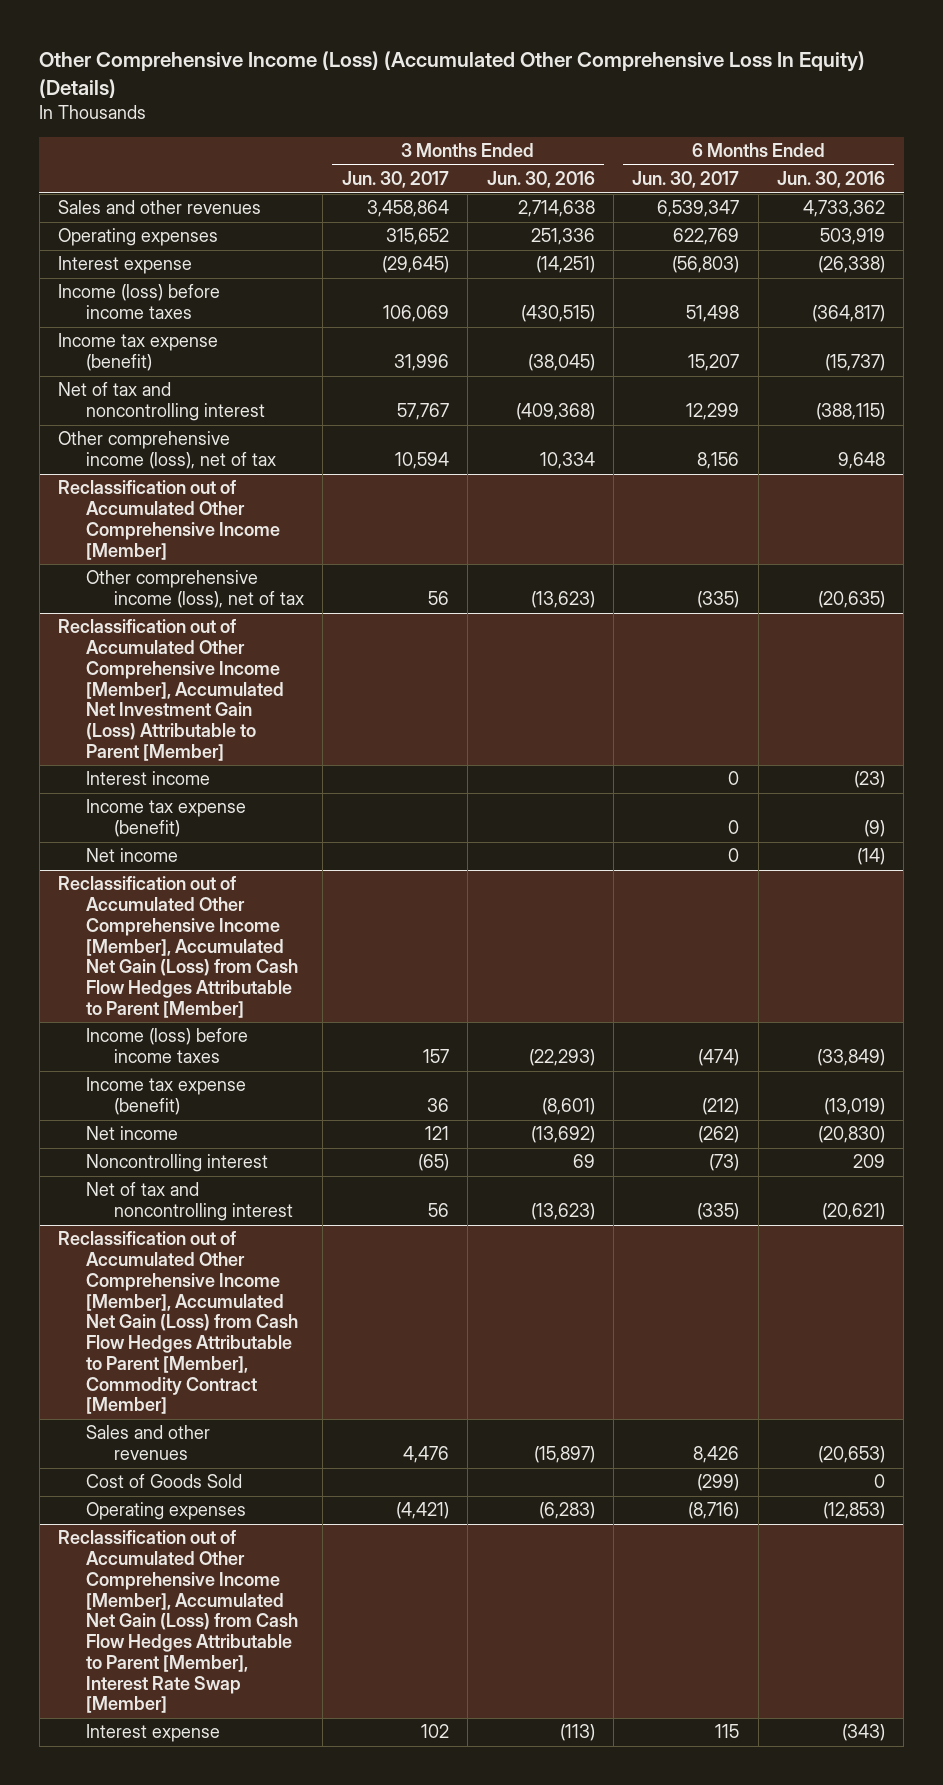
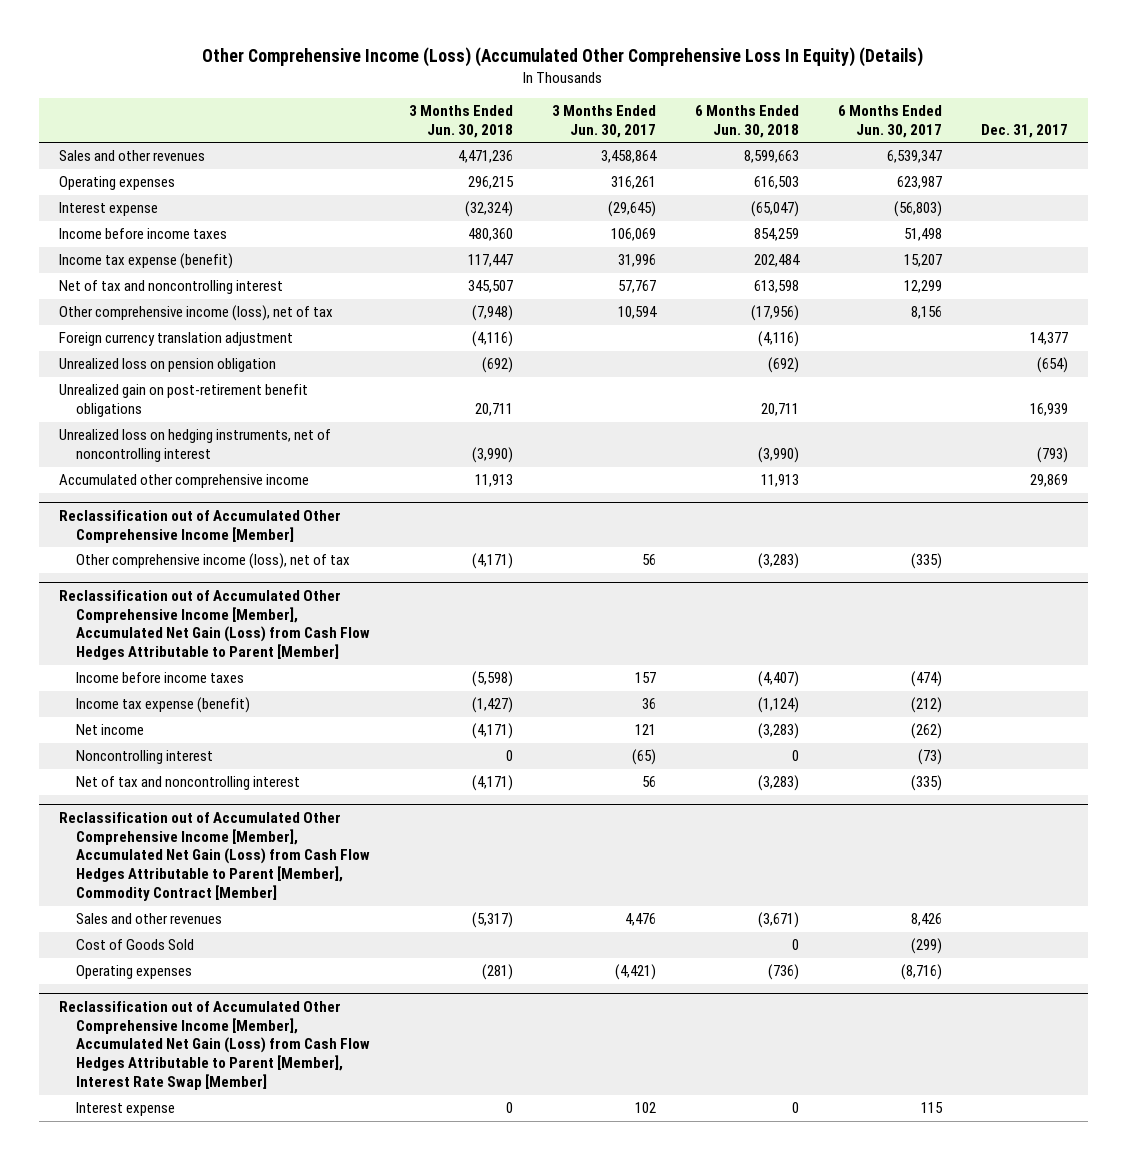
- | 3 Months Ended Jun. 30, 2017 | 3 Months Ended Jun. 30, 2016 | 6 Months Ended Jun. 30, 2017 | 6 Months Ended Jun. 30, 2016
+ | 3 Months Ended Jun. 30, 2018 | 3 Months Ended Jun. 30, 2017 | 6 Months Ended Jun. 30, 2018 | 6 Months Ended Jun. 30, 2017 | Dec. 31, 2017
- Operating expenses | 315,652 | 251,336 | 622,769 | 503,919
+ Operating expenses | 296,215 | 316,261 | 616,503 | 623,987 |
- Income (loss) before income taxes | 106,069 | (430,515) | 51,498 | (364,817)
+ Income before income taxes | 480,360 | 106,069 | 854,259 | 51,498 |
+ Foreign currency translation adjustment | (4,116) | | (4,116) | | 14,377
+ Unrealized loss on pension obligation | (692) | | (692) | | (654)
+ Unrealized gain on post-retirement benefit obligations | 20,711 | | 20,711 | | 16,939
+ Unrealized loss on hedging instruments, net of noncontrolling interest | (3,990) | | (3,990) | | (793)
+ Accumulated other comprehensive income | 11,913 | | 11,913 | | 29,869
- Reclassification out of Accumulated Other Comprehensive Income [Member], Accumulated Net Investment Gain (Loss) Attributable to Parent [Member]
- Interest income | | | 0 | (23)
- Income tax expense (benefit) | | | 0 | (9)
- Net income | | | 0 | (14)
@ Reclassification out of Accumulated Other Comprehensive Income [Member], Accumulated Net Gain (Loss) from Cash Flow Hedges Attributable to Parent [Member]
- Income (loss) before income taxes | 157 | (22,293) | (474) | (33,849)
+ Income before income taxes | (5,598) | 157 | (4,407) | (474) |

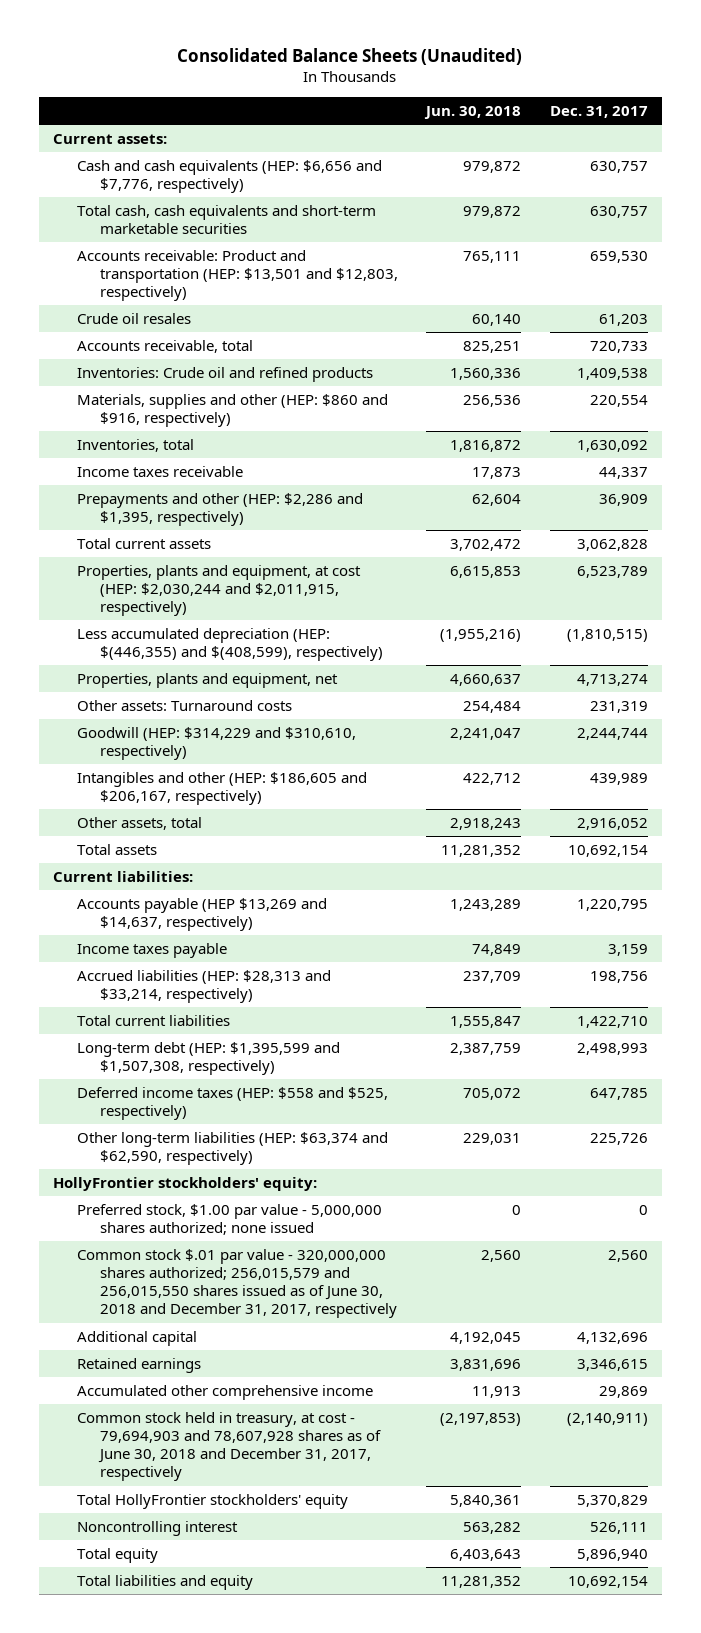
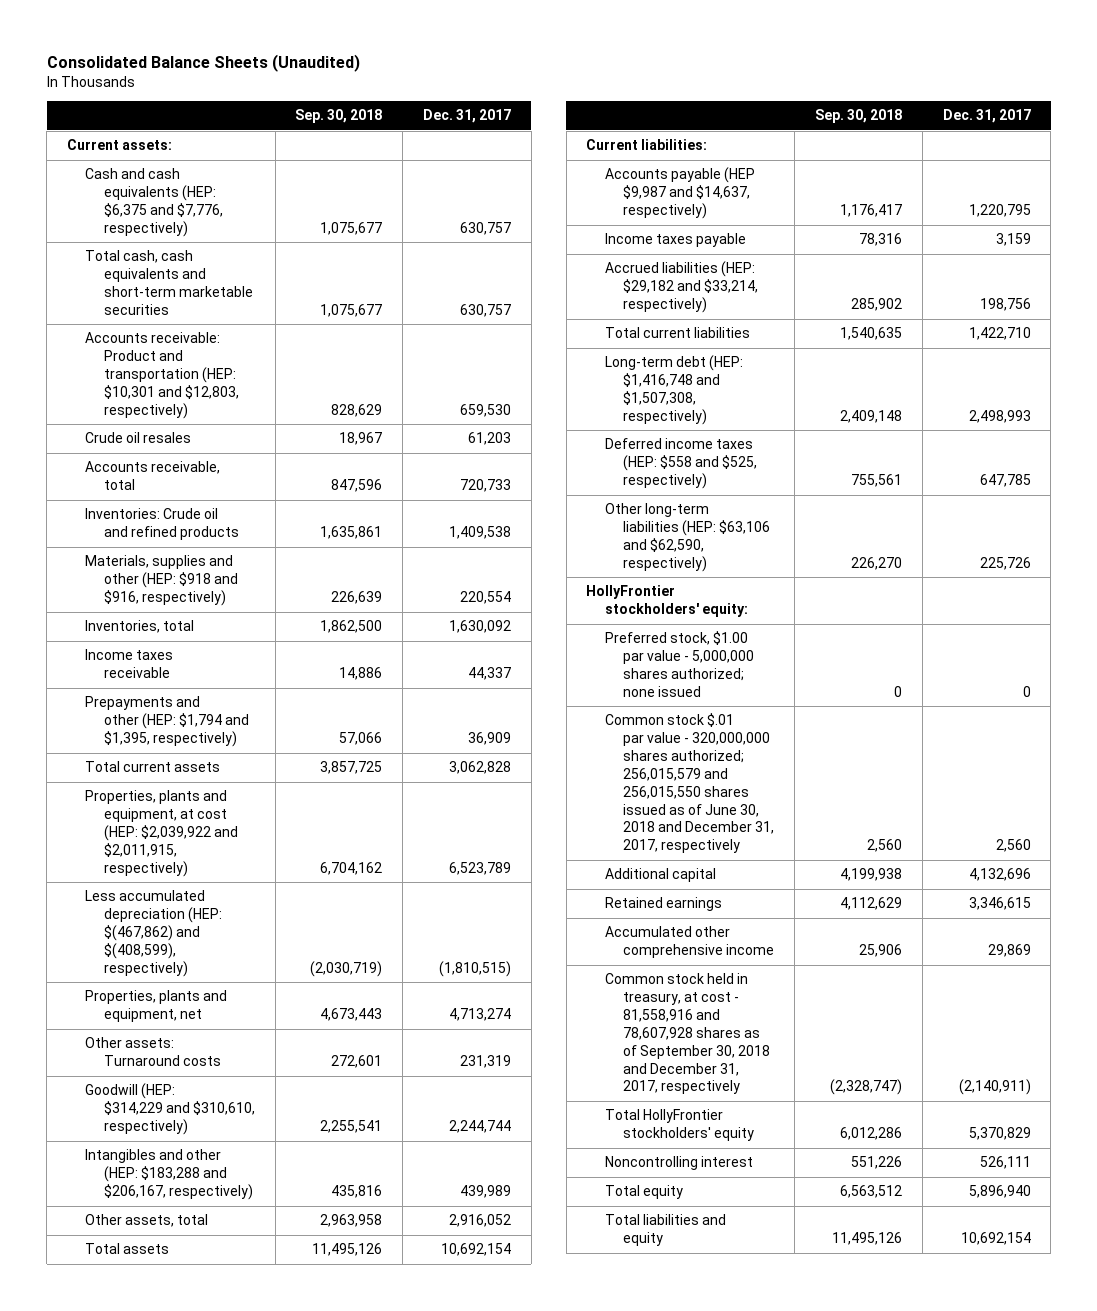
- | Jun. 30, 2018 | Dec. 31, 2017
+ | Sep. 30, 2018 | Dec. 31, 2017
- Cash and cash equivalents (HEP: $6,656 and $7,776, respectively) | 979,872 | 630,757
+ Cash and cash equivalents (HEP: $6,375 and $7,776, respectively) | 1,075,677 | 630,757
- Accounts receivable: Product and transportation (HEP: $13,501 and $12,803, respectively) | 765,111 | 659,530
+ Accounts receivable: Product and transportation (HEP: $10,301 and $12,803, respectively) | 828,629 | 659,530
- Materials, supplies and other (HEP: $860 and $916, respectively) | 256,536 | 220,554
+ Materials, supplies and other (HEP: $918 and $916, respectively) | 226,639 | 220,554
- Prepayments and other (HEP: $2,286 and $1,395, respectively) | 62,604 | 36,909
+ Prepayments and other (HEP: $1,794 and $1,395, respectively) | 57,066 | 36,909
- Properties, plants and equipment, at cost (HEP: $2,030,244 and $2,011,915, respectively) | 6,615,853 | 6,523,789
- Less accumulated depreciation (HEP: $(446,355) and $(408,599), respectively) | (1,955,216) | (1,810,515)
+ Properties, plants and equipment, at cost (HEP: $2,039,922 and $2,011,915, respectively) | 6,704,162 | 6,523,789
+ Less accumulated depreciation (HEP: $(467,862) and $(408,599), respectively) | (2,030,719) | (1,810,515)
- Intangibles and other (HEP: $186,605 and $206,167, respectively) | 422,712 | 439,989
+ Intangibles and other (HEP: $183,288 and $206,167, respectively) | 435,816 | 439,989
- Accounts payable (HEP $13,269 and $14,637, respectively) | 1,243,289 | 1,220,795
+ Accounts payable (HEP $9,987 and $14,637, respectively) | 1,176,417 | 1,220,795
- Accrued liabilities (HEP: $28,313 and $33,214, respectively) | 237,709 | 198,756
+ Accrued liabilities (HEP: $29,182 and $33,214, respectively) | 285,902 | 198,756
- Long-term debt (HEP: $1,395,599 and $1,507,308, respectively) | 2,387,759 | 2,498,993
+ Long-term debt (HEP: $1,416,748 and $1,507,308, respectively) | 2,409,148 | 2,498,993
- Other long-term liabilities (HEP: $63,374 and $62,590, respectively) | 229,031 | 225,726
+ Other long-term liabilities (HEP: $63,106 and $62,590, respectively) | 226,270 | 225,726
- Common stock held in treasury, at cost - 79,694,903 and 78,607,928 shares as of June 30, 2018 and December 31, 2017, respectively | (2,197,853) | (2,140,911)
+ Common stock held in treasury, at cost - 81,558,916 and 78,607,928 shares as of September 30, 2018 and December 31, 2017, respectively | (2,328,747) | (2,140,911)

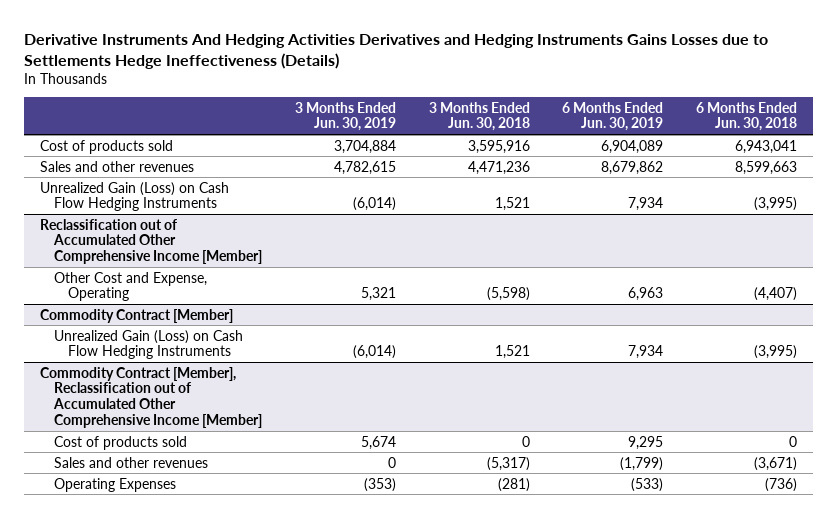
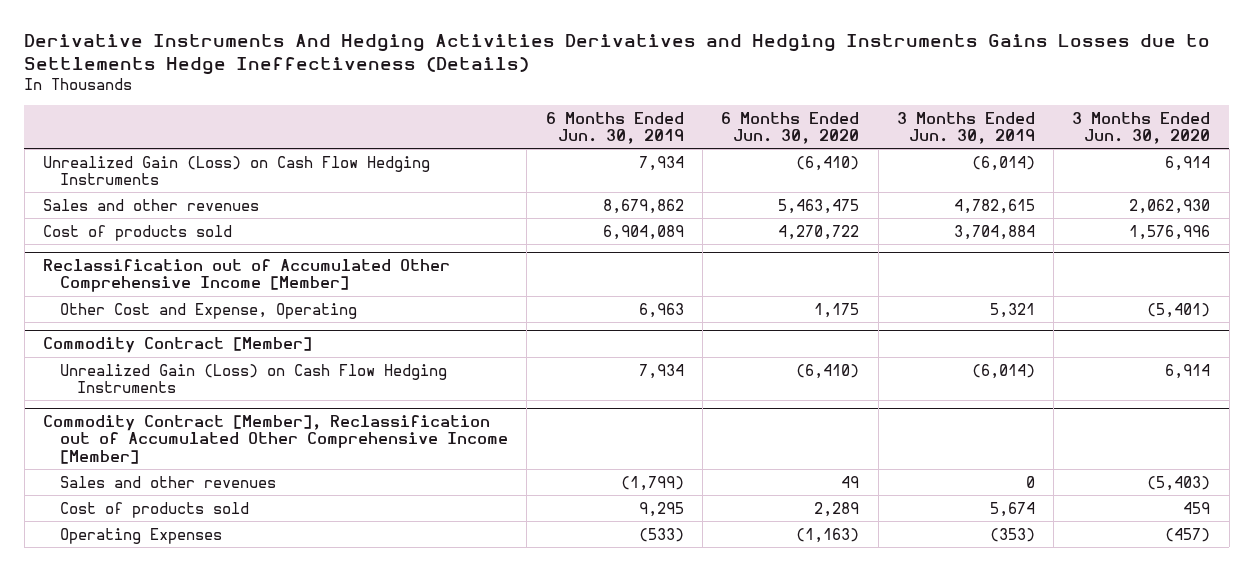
- | 3 Months Ended Jun. 30, 2019 | 3 Months Ended Jun. 30, 2018 | 6 Months Ended Jun. 30, 2019 | 6 Months Ended Jun. 30, 2018
+ | 6 Months Ended Jun. 30, 2019 | 6 Months Ended Jun. 30, 2020 | 3 Months Ended Jun. 30, 2019 | 3 Months Ended Jun. 30, 2020
moved down: Sales and other revenues | 8,679,862 | 5,463,475 | 4,782,615 | 2,062,930
moved down: Cost of products sold | 6,904,089 | 4,270,722 | 3,704,884 | 1,576,996
@ Commodity Contract [Member], Reclassification out of Accumulated Other Comprehensive Income [Member]
moved down: Cost of products sold | 9,295 | 2,289 | 5,674 | 459

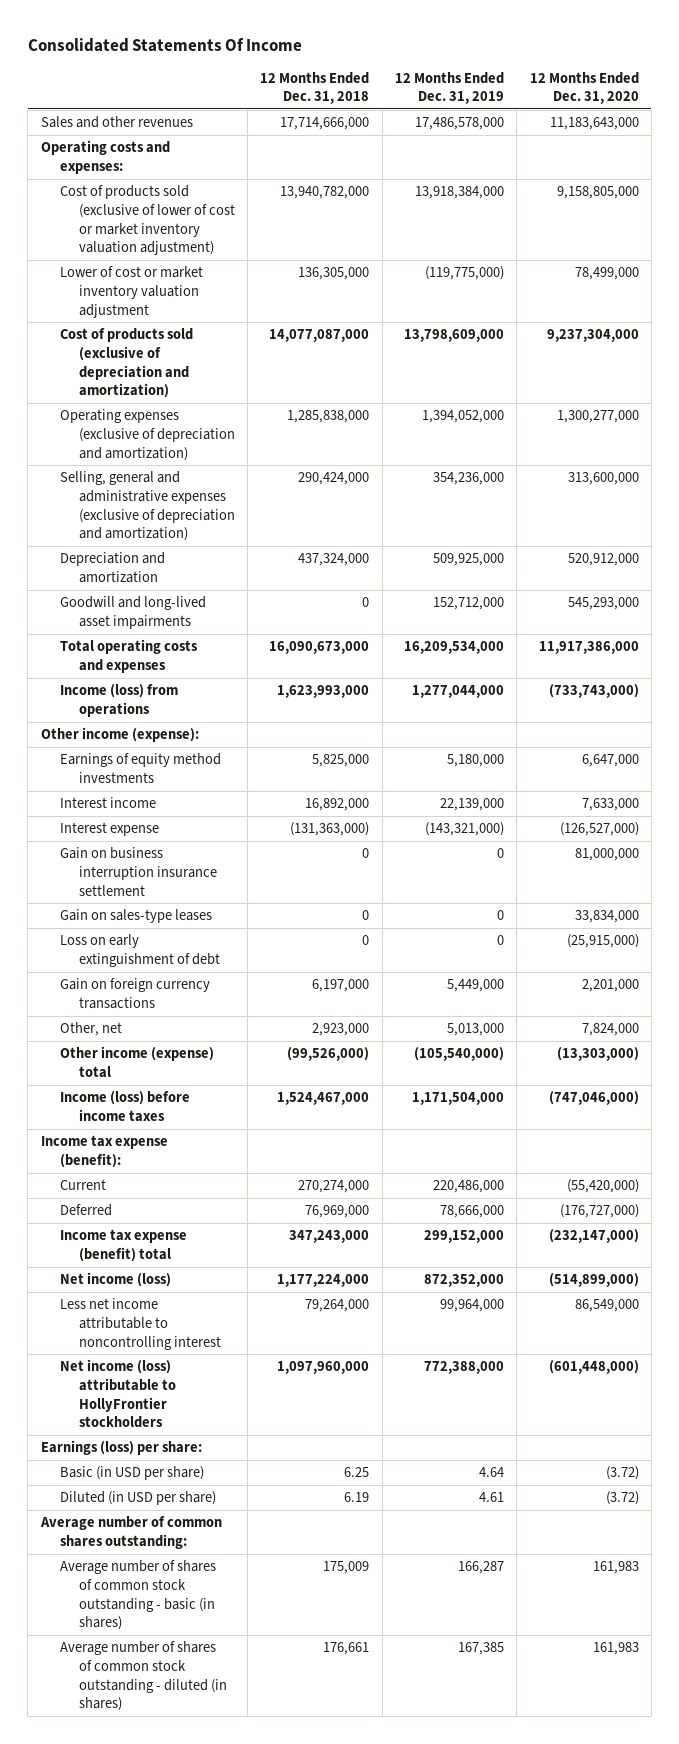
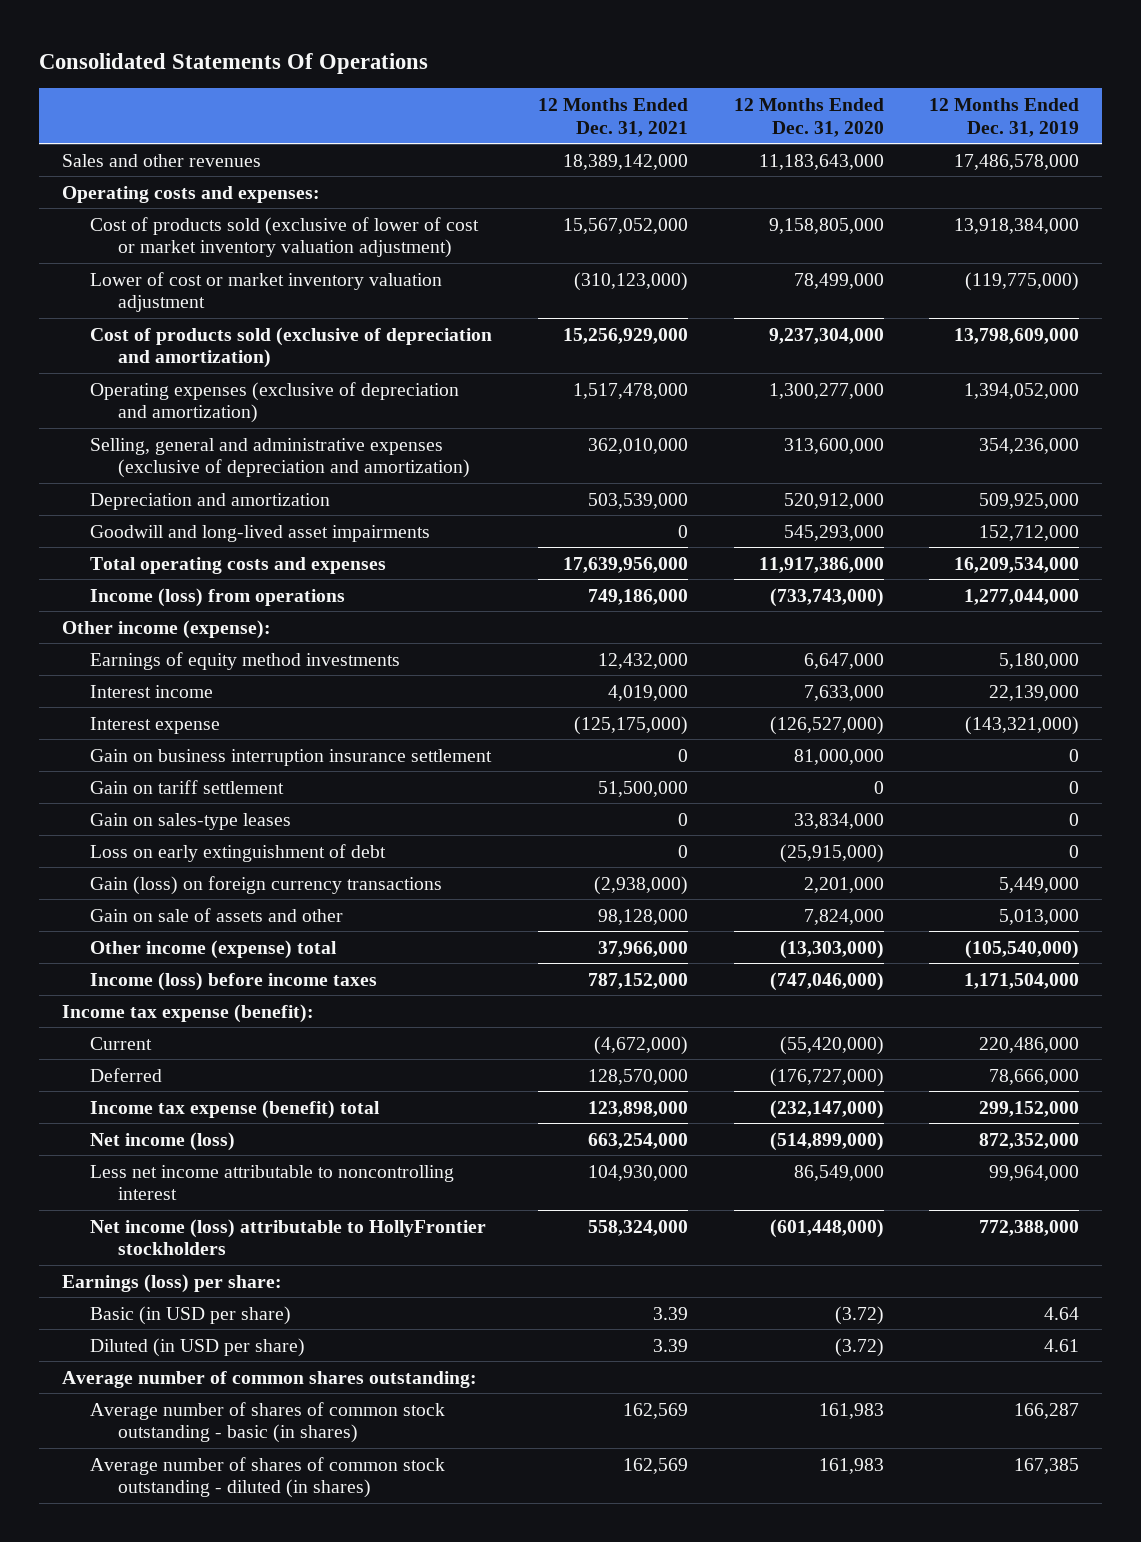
- Consolidated Statements Of Income
+ Consolidated Statements Of Operations
- | 12 Months Ended Dec. 31, 2018 | 12 Months Ended Dec. 31, 2019 | 12 Months Ended Dec. 31, 2020
+ | 12 Months Ended Dec. 31, 2021 | 12 Months Ended Dec. 31, 2020 | 12 Months Ended Dec. 31, 2019
+ Gain on tariff settlement | 51,500,000 | 0 | 0
- Gain on foreign currency transactions | 6,197,000 | 5,449,000 | 2,201,000
- Other, net | 2,923,000 | 5,013,000 | 7,824,000
+ Gain (loss) on foreign currency transactions | (2,938,000) | 2,201,000 | 5,449,000
+ Gain on sale of assets and other | 98,128,000 | 7,824,000 | 5,013,000

